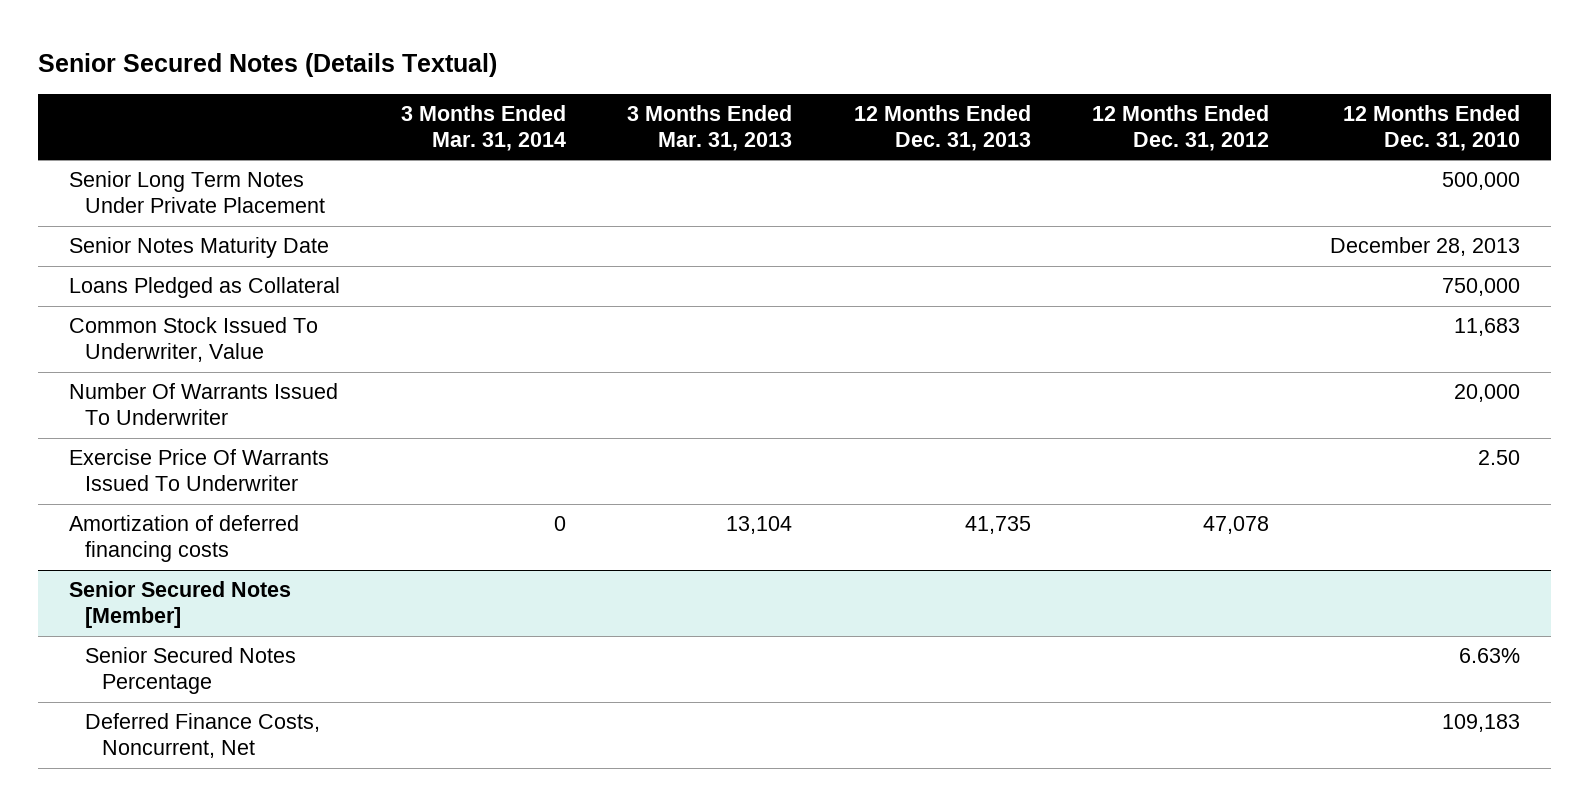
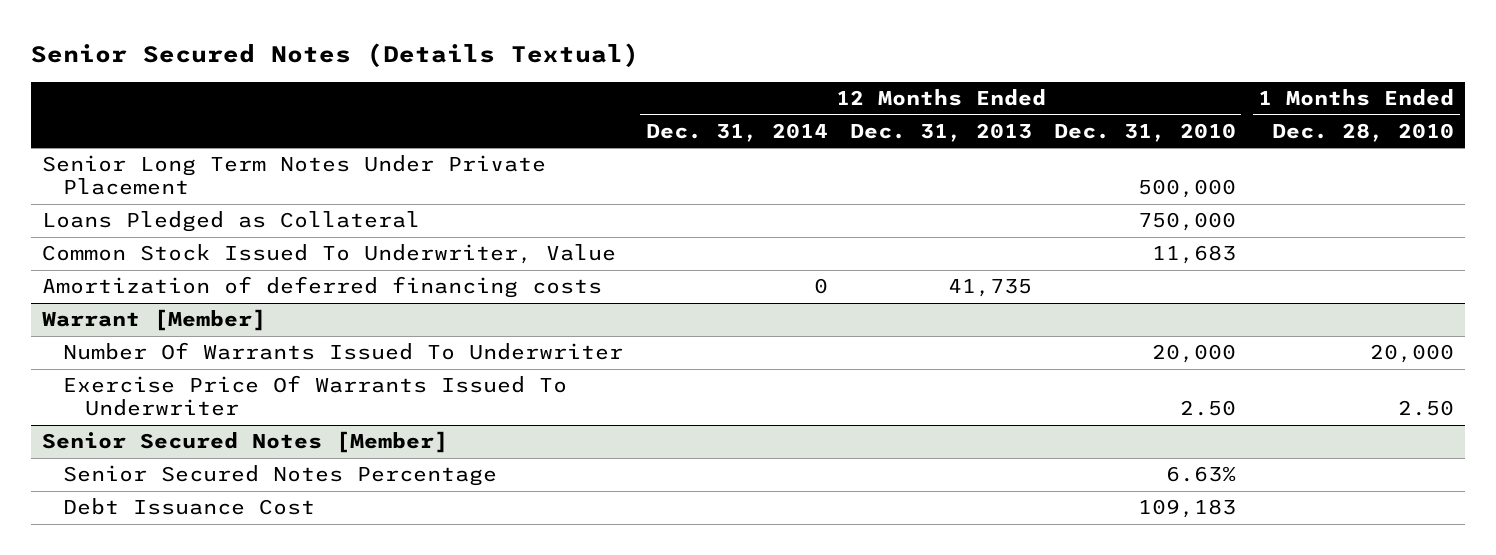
- | 3 Months Ended Mar. 31, 2014 | 3 Months Ended Mar. 31, 2013 | 12 Months Ended Dec. 31, 2013 | 12 Months Ended Dec. 31, 2012 | 12 Months Ended Dec. 31, 2010
+ | 12 Months Ended Dec. 31, 2014 | 12 Months Ended Dec. 31, 2013 | 12 Months Ended Dec. 31, 2010 | 1 Months Ended Dec. 28, 2010
- Senior Notes Maturity Date | | | | | December 28, 2013
moved up: Amortization of deferred financing costs | 0 | 41,735 | |
+ Warrant [Member]
@ Senior Secured Notes [Member]
- Deferred Finance Costs, Noncurrent, Net | | | | | 109,183
+ Debt Issuance Cost | | | 109,183 |

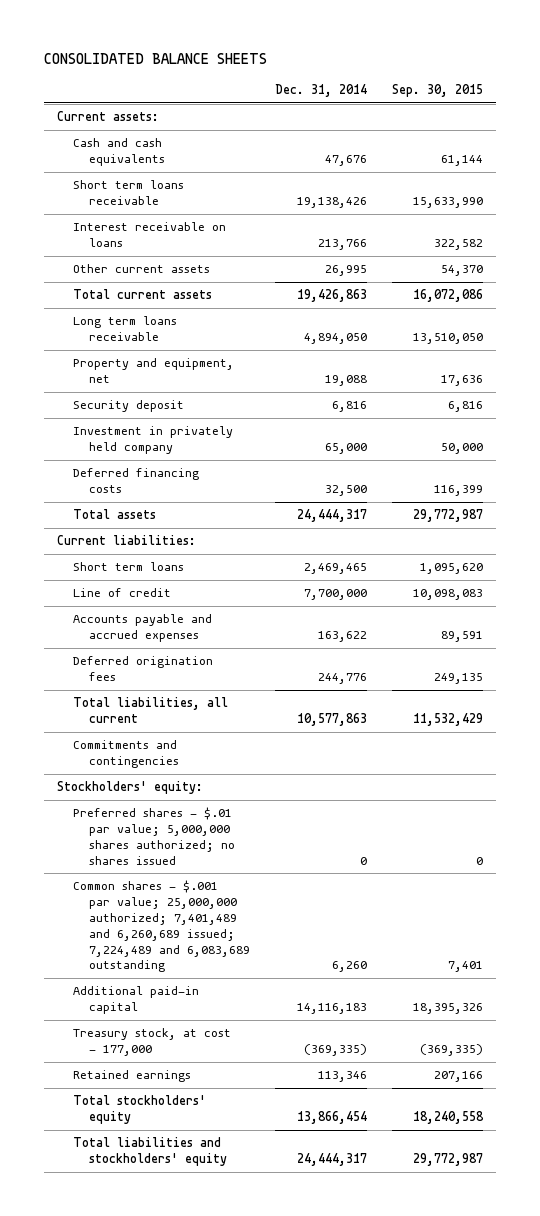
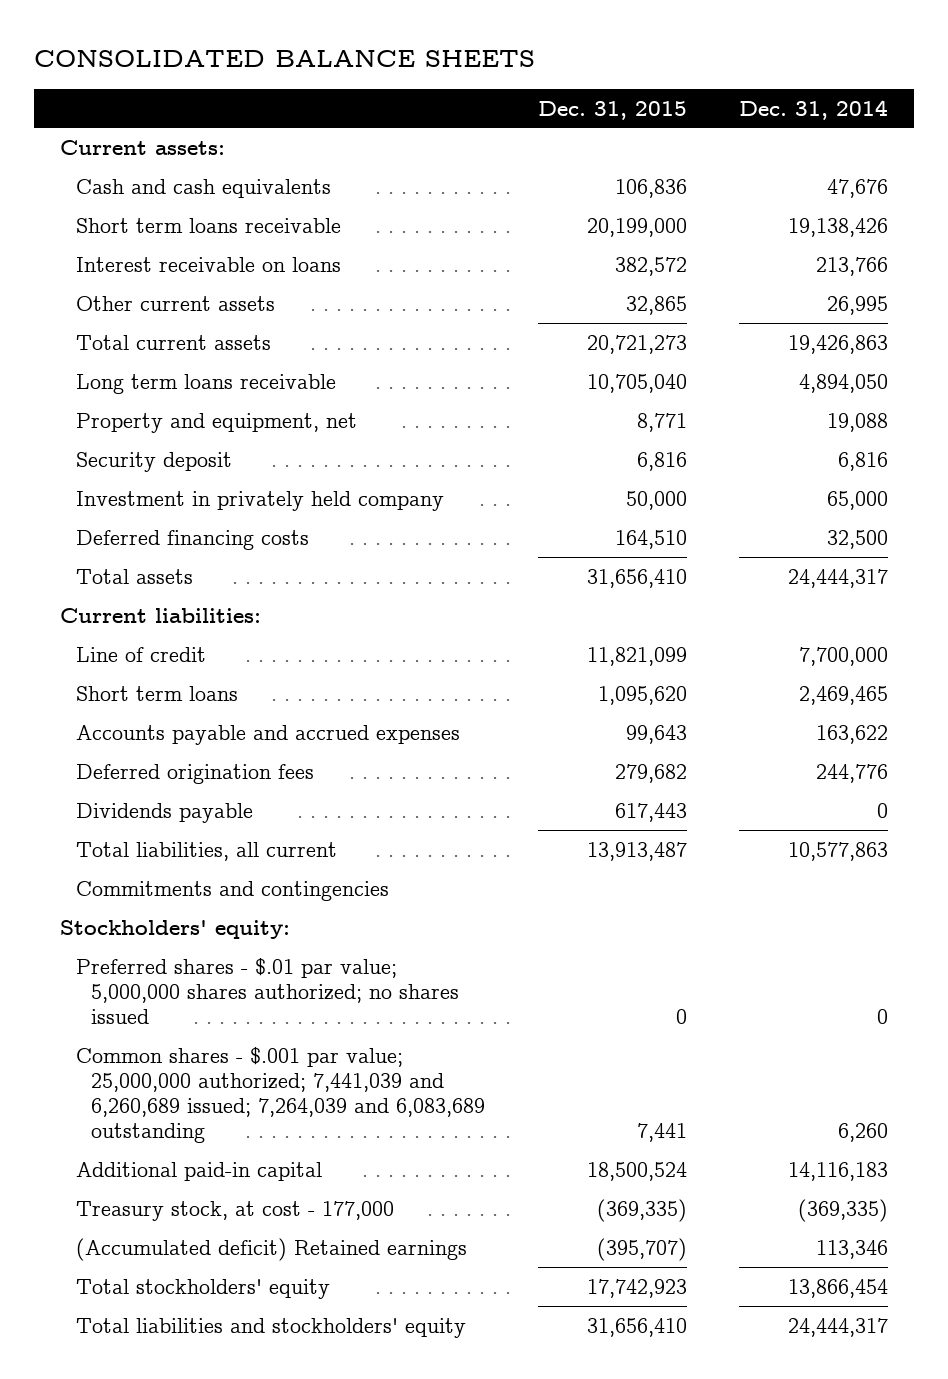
- | Dec. 31, 2014 | Sep. 30, 2015
+ | Dec. 31, 2015 | Dec. 31, 2014
moved down: Short term loans | 1,095,620 | 2,469,465
+ Dividends payable | 617,443 | 0
- Common shares - $.001 par value; 25,000,000 authorized; 7,401,489 and 6,260,689 issued; 7,224,489 and 6,083,689 outstanding | 6,260 | 7,401
+ Common shares - $.001 par value; 25,000,000 authorized; 7,441,039 and 6,260,689 issued; 7,264,039 and 6,083,689 outstanding | 7,441 | 6,260
- Retained earnings | 113,346 | 207,166
+ (Accumulated deficit) Retained earnings | (395,707) | 113,346

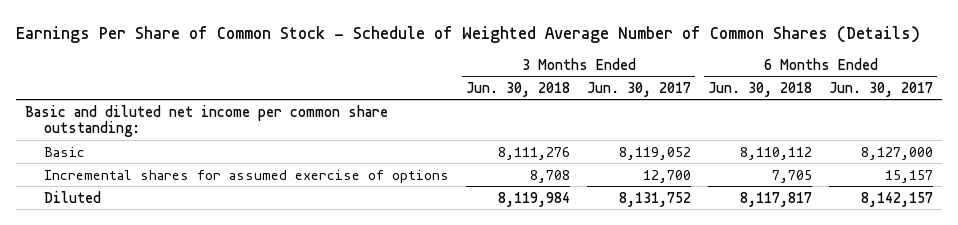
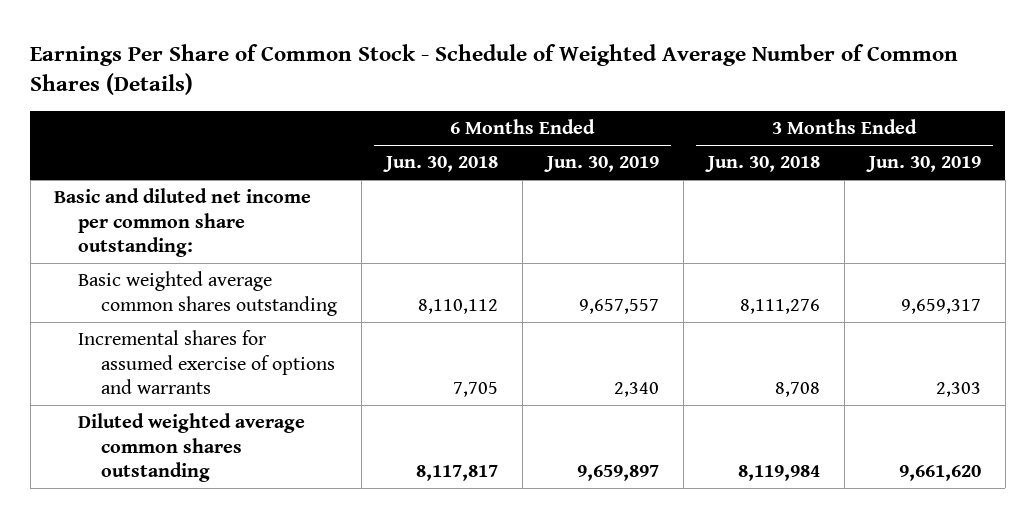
- | 3 Months Ended Jun. 30, 2018 | 3 Months Ended Jun. 30, 2017 | 6 Months Ended Jun. 30, 2018 | 6 Months Ended Jun. 30, 2017
+ | 6 Months Ended Jun. 30, 2018 | 6 Months Ended Jun. 30, 2019 | 3 Months Ended Jun. 30, 2018 | 3 Months Ended Jun. 30, 2019
- Basic | 8,111,276 | 8,119,052 | 8,110,112 | 8,127,000
- Incremental shares for assumed exercise of options | 8,708 | 12,700 | 7,705 | 15,157
- Diluted | 8,119,984 | 8,131,752 | 8,117,817 | 8,142,157
+ Basic weighted average common shares outstanding | 8,110,112 | 9,657,557 | 8,111,276 | 9,659,317
+ Incremental shares for assumed exercise of options and warrants | 7,705 | 2,340 | 8,708 | 2,303
+ Diluted weighted average common shares outstanding | 8,117,817 | 9,659,897 | 8,119,984 | 9,661,620

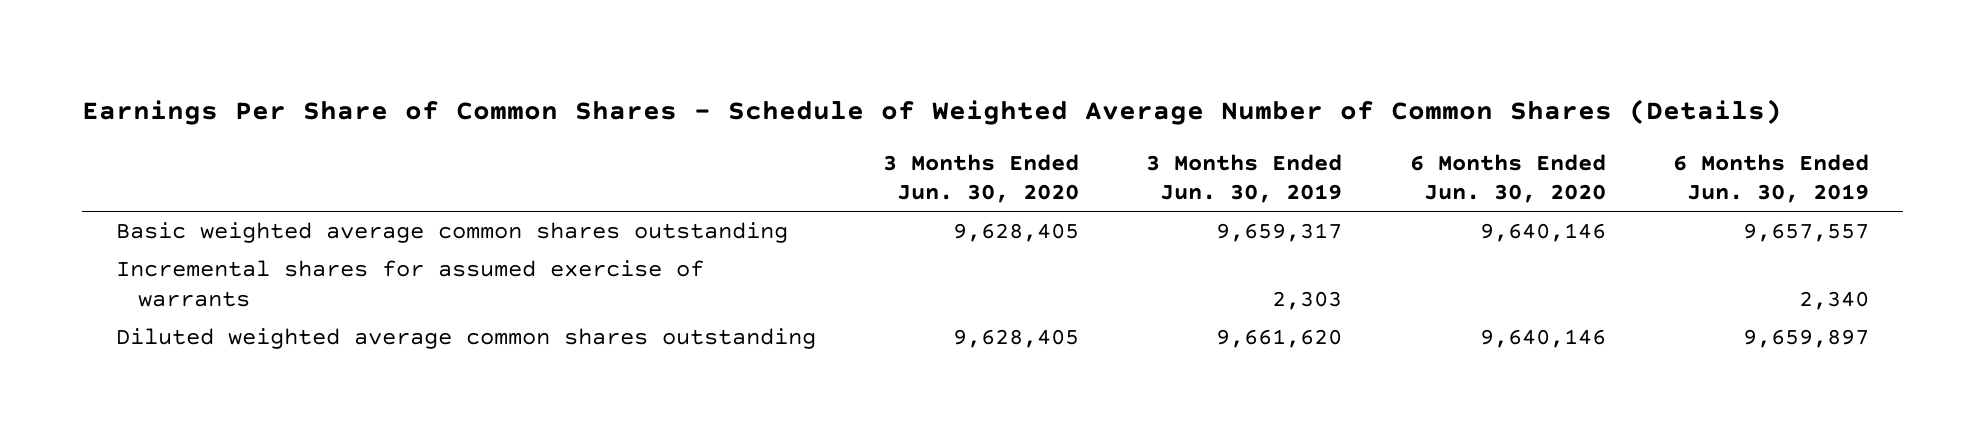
- Earnings Per Share of Common Stock - Schedule of Weighted Average Number of Common Shares (Details)
+ Earnings Per Share of Common Shares - Schedule of Weighted Average Number of Common Shares (Details)
- | 6 Months Ended Jun. 30, 2018 | 6 Months Ended Jun. 30, 2019 | 3 Months Ended Jun. 30, 2018 | 3 Months Ended Jun. 30, 2019
+ | 3 Months Ended Jun. 30, 2020 | 3 Months Ended Jun. 30, 2019 | 6 Months Ended Jun. 30, 2020 | 6 Months Ended Jun. 30, 2019
- Basic and diluted net income per common share outstanding:
- Incremental shares for assumed exercise of options and warrants | 7,705 | 2,340 | 8,708 | 2,303
+ Incremental shares for assumed exercise of warrants | | 2,303 | | 2,340

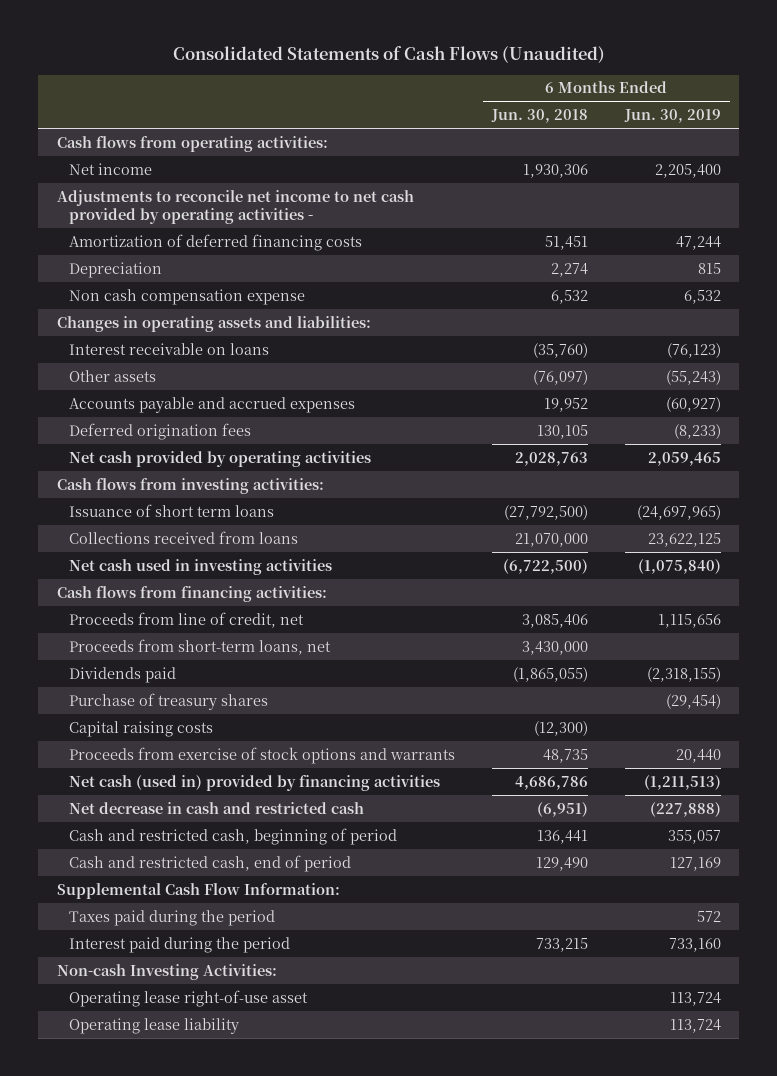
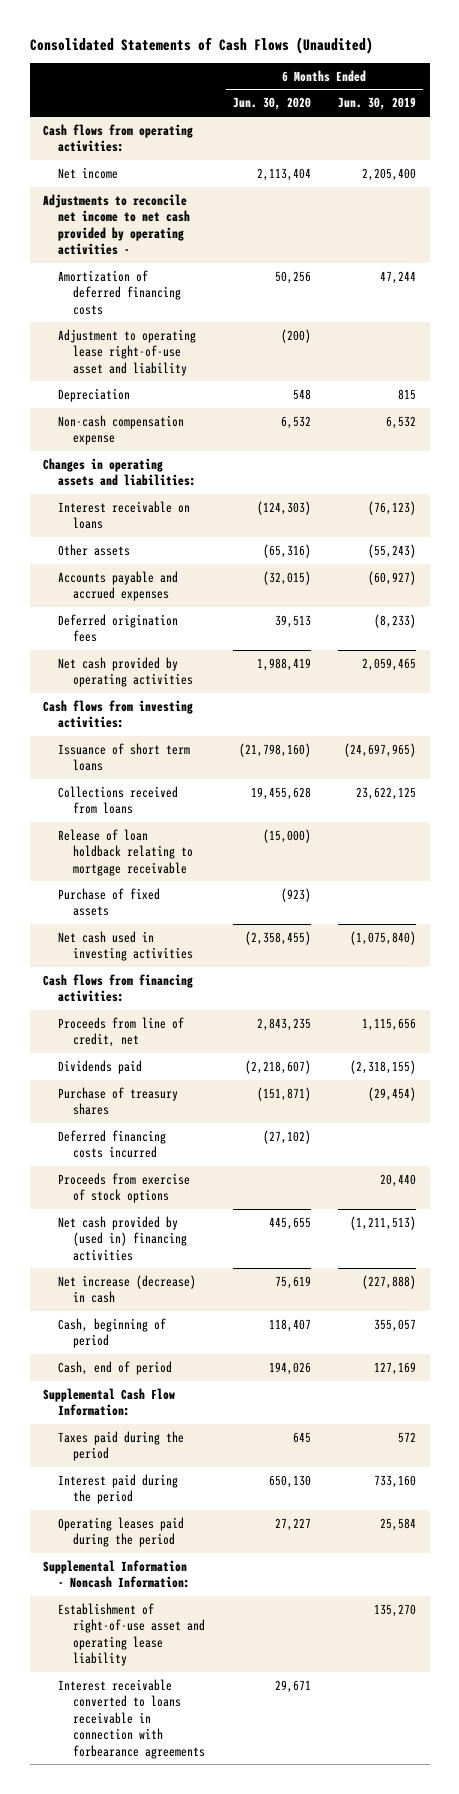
- | 6 Months Ended Jun. 30, 2018 | 6 Months Ended Jun. 30, 2019
+ | 6 Months Ended Jun. 30, 2020 | 6 Months Ended Jun. 30, 2019
+ Adjustment to operating lease right-of-use asset and liability | (200) |
- Non cash compensation expense | 6,532 | 6,532
+ Non-cash compensation expense | 6,532 | 6,532
+ Release of loan holdback relating to mortgage receivable | (15,000) |
+ Purchase of fixed assets | (923) |
- Proceeds from short-term loans, net | 3,430,000 |
- Capital raising costs | (12,300) |
- Proceeds from exercise of stock options and warrants | 48,735 | 20,440
- Net cash (used in) provided by financing activities | 4,686,786 | (1,211,513)
- Net decrease in cash and restricted cash | (6,951) | (227,888)
- Cash and restricted cash, beginning of period | 136,441 | 355,057
- Cash and restricted cash, end of period | 129,490 | 127,169
+ Deferred financing costs incurred | (27,102) |
+ Proceeds from exercise of stock options | | 20,440
+ Net cash provided by (used in) financing activities | 445,655 | (1,211,513)
+ Net increase (decrease) in cash | 75,619 | (227,888)
+ Cash, beginning of period | 118,407 | 355,057
+ Cash, end of period | 194,026 | 127,169
- Non-cash Investing Activities:
- Operating lease right-of-use asset | | 113,724
- Operating lease liability | | 113,724
+ Operating leases paid during the period | 27,227 | 25,584
+ Supplemental Information - Noncash Information:
+ Establishment of right-of-use asset and operating lease liability | | 135,270
+ Interest receivable converted to loans receivable in connection with forbearance agreements | 29,671 |

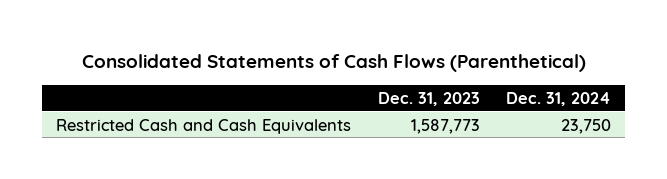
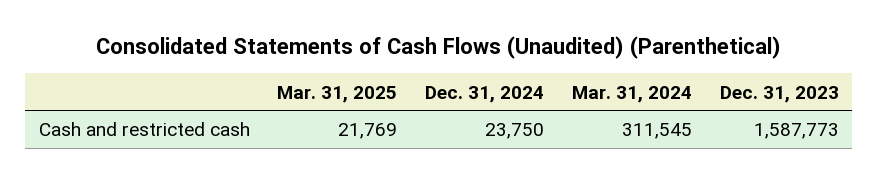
- Consolidated Statements of Cash Flows (Parenthetical)
+ Consolidated Statements of Cash Flows (Unaudited) (Parenthetical)
- | Dec. 31, 2023 | Dec. 31, 2024
+ | Mar. 31, 2025 | Dec. 31, 2024 | Mar. 31, 2024 | Dec. 31, 2023
- Restricted Cash and Cash Equivalents | 1,587,773 | 23,750
+ Cash and restricted cash | 21,769 | 23,750 | 311,545 | 1,587,773

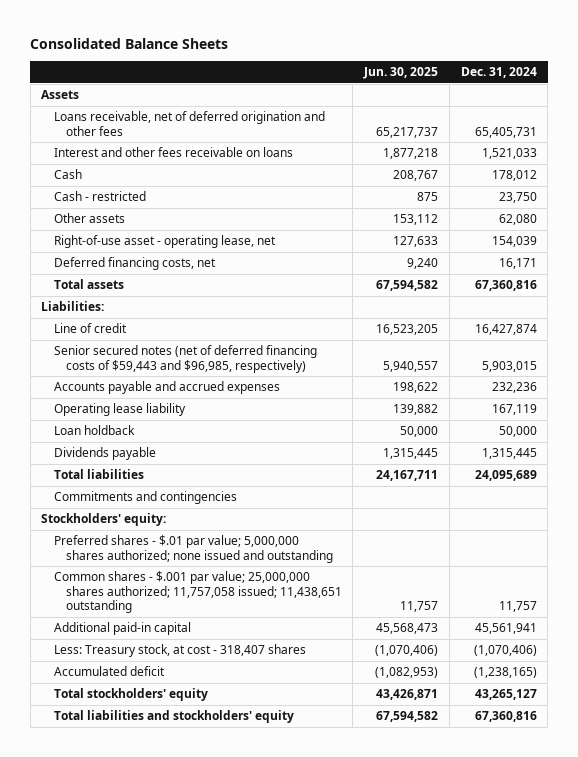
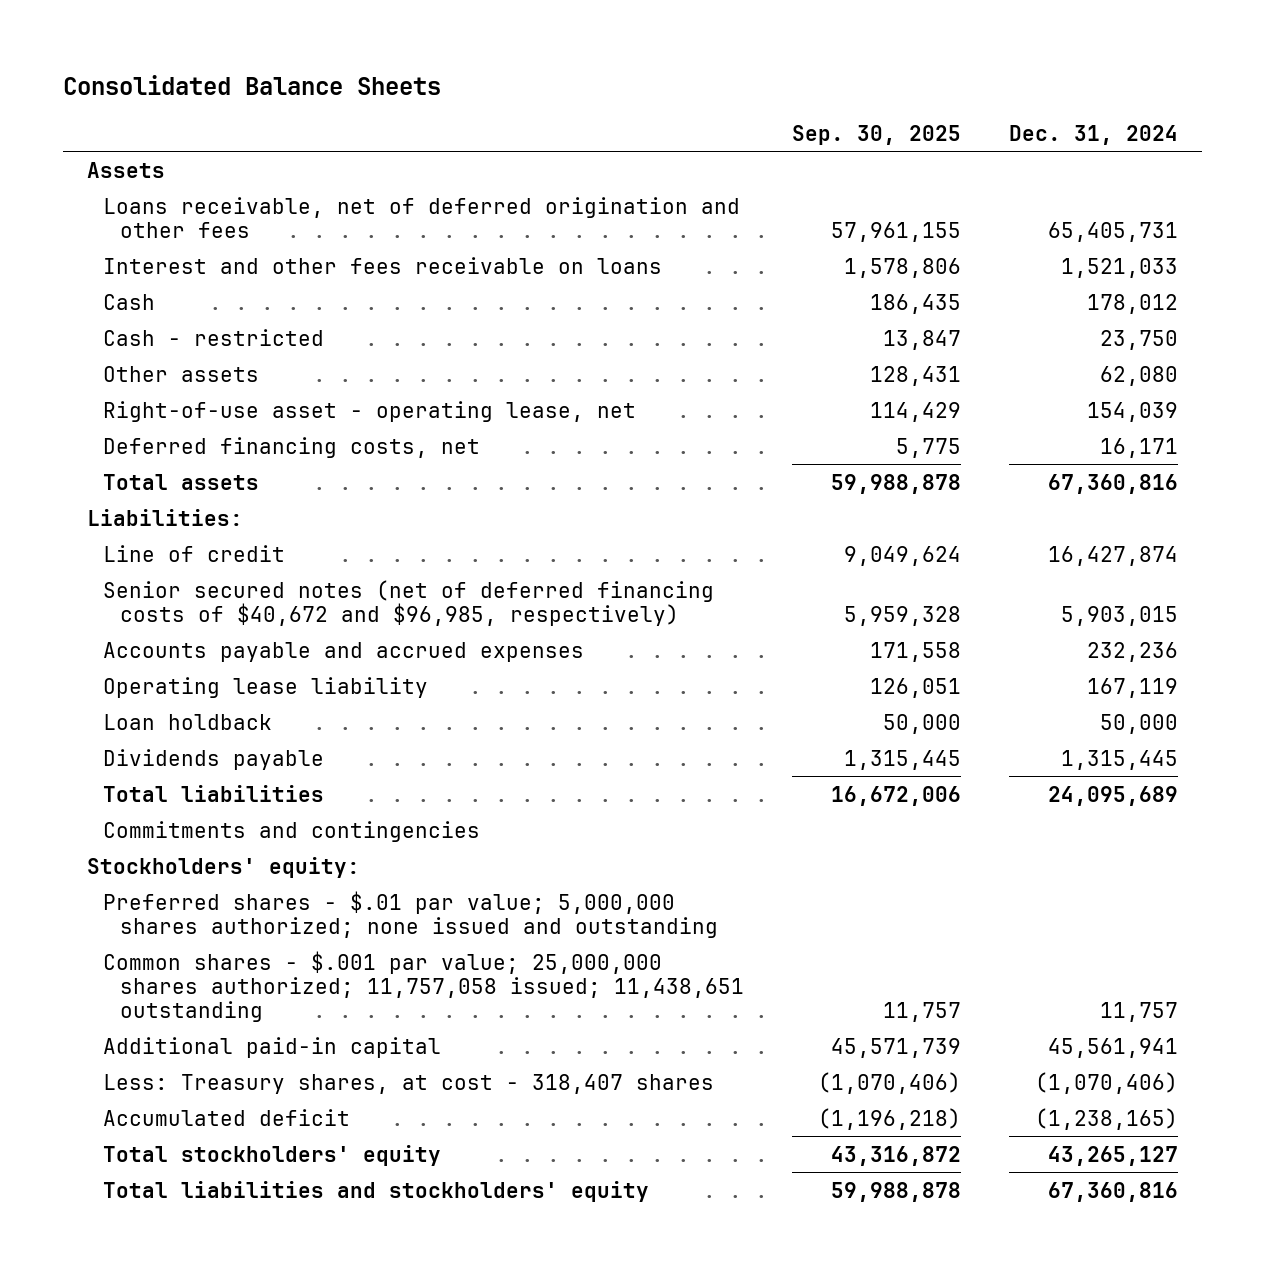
- | Jun. 30, 2025 | Dec. 31, 2024
+ | Sep. 30, 2025 | Dec. 31, 2024
- Senior secured notes (net of deferred financing costs of $59,443 and $96,985, respectively) | 5,940,557 | 5,903,015
+ Senior secured notes (net of deferred financing costs of $40,672 and $96,985, respectively) | 5,959,328 | 5,903,015
- Less: Treasury stock, at cost - 318,407 shares | (1,070,406) | (1,070,406)
+ Less: Treasury shares, at cost - 318,407 shares | (1,070,406) | (1,070,406)

